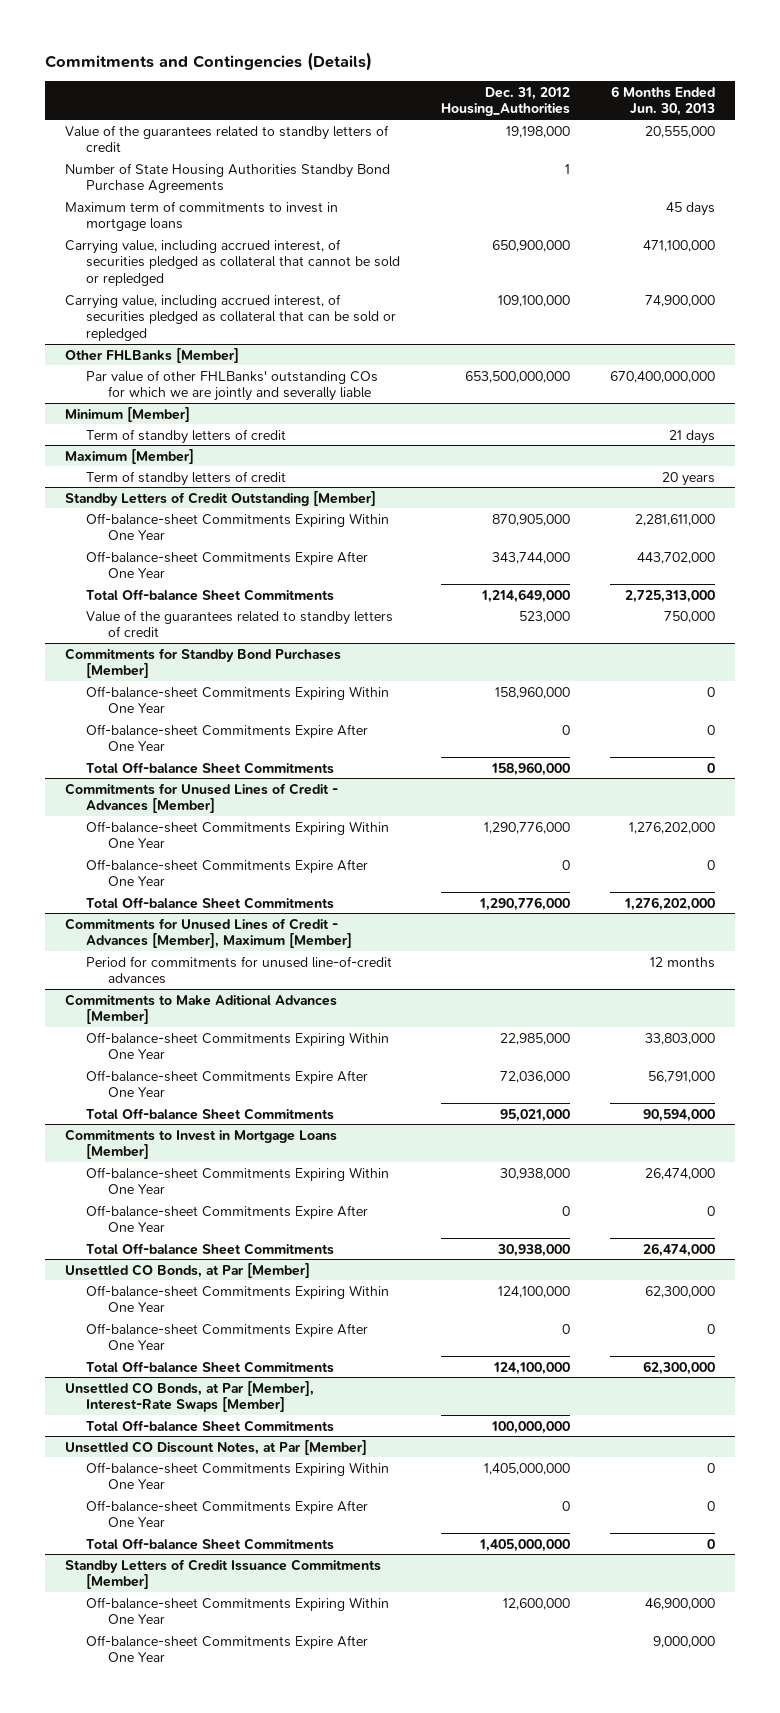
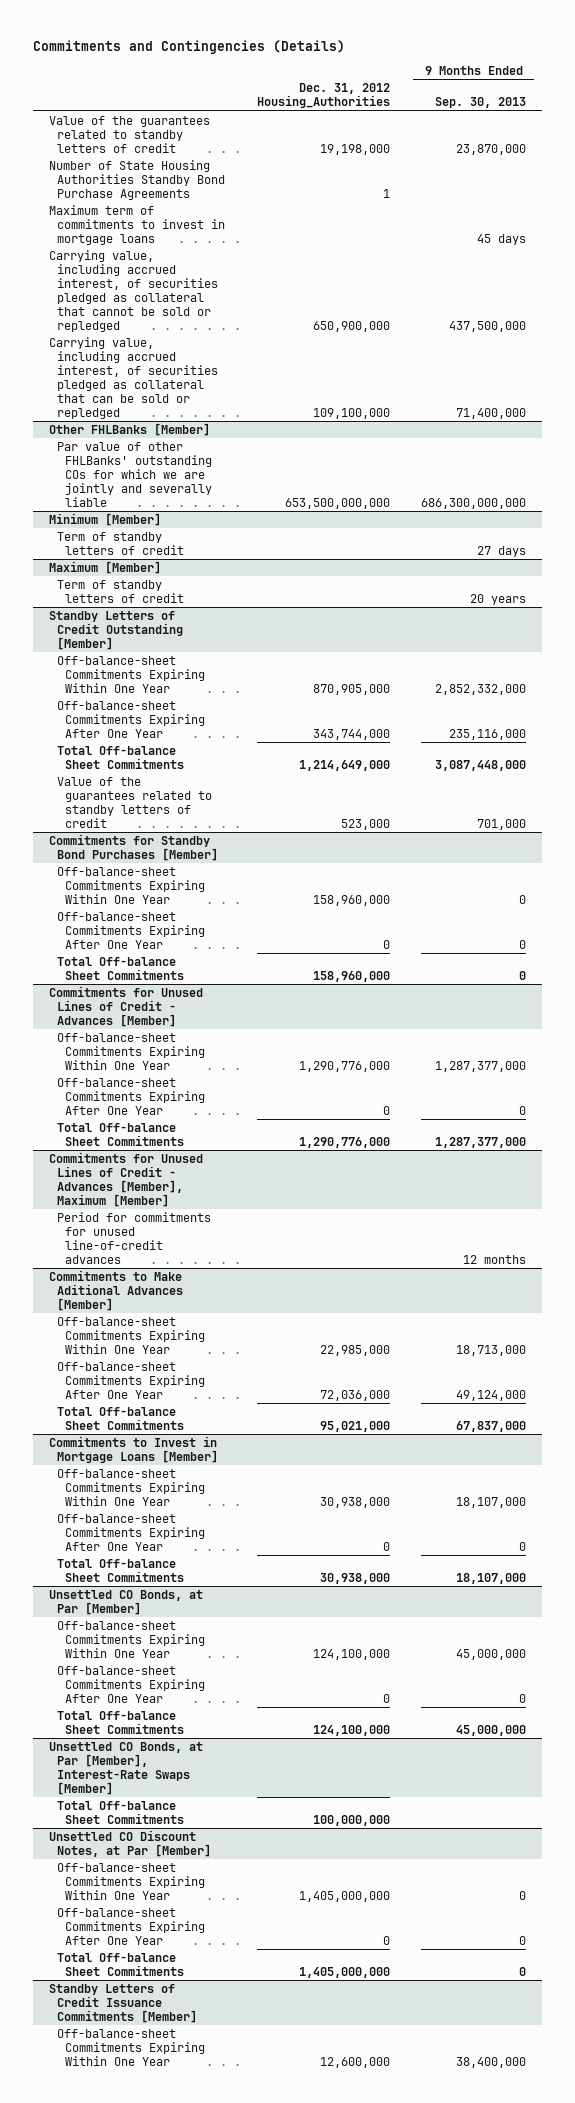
- | Dec. 31, 2012 Housing_Authorities | 6 Months Ended Jun. 30, 2013
+ | Dec. 31, 2012 Housing_Authorities | 9 Months Ended Sep. 30, 2013
@ Standby Letters of Credit Outstanding [Member]
- Off-balance-sheet Commitments Expire After One Year | 343,744,000 | 443,702,000
+ Off-balance-sheet Commitments Expiring After One Year | 343,744,000 | 235,116,000
@ Commitments for Standby Bond Purchases [Member]
- Off-balance-sheet Commitments Expire After One Year | 0 | 0
+ Off-balance-sheet Commitments Expiring After One Year | 0 | 0
@ Commitments for Unused Lines of Credit - Advances [Member]
- Off-balance-sheet Commitments Expire After One Year | 0 | 0
+ Off-balance-sheet Commitments Expiring After One Year | 0 | 0
@ Commitments to Make Aditional Advances [Member]
- Off-balance-sheet Commitments Expire After One Year | 72,036,000 | 56,791,000
+ Off-balance-sheet Commitments Expiring After One Year | 72,036,000 | 49,124,000
@ Commitments to Invest in Mortgage Loans [Member]
- Off-balance-sheet Commitments Expire After One Year | 0 | 0
+ Off-balance-sheet Commitments Expiring After One Year | 0 | 0
@ Unsettled CO Bonds, at Par [Member]
- Off-balance-sheet Commitments Expire After One Year | 0 | 0
+ Off-balance-sheet Commitments Expiring After One Year | 0 | 0
@ Unsettled CO Discount Notes, at Par [Member]
- Off-balance-sheet Commitments Expire After One Year | 0 | 0
+ Off-balance-sheet Commitments Expiring After One Year | 0 | 0
@ Standby Letters of Credit Issuance Commitments [Member]
- Off-balance-sheet Commitments Expire After One Year | | 9,000,000

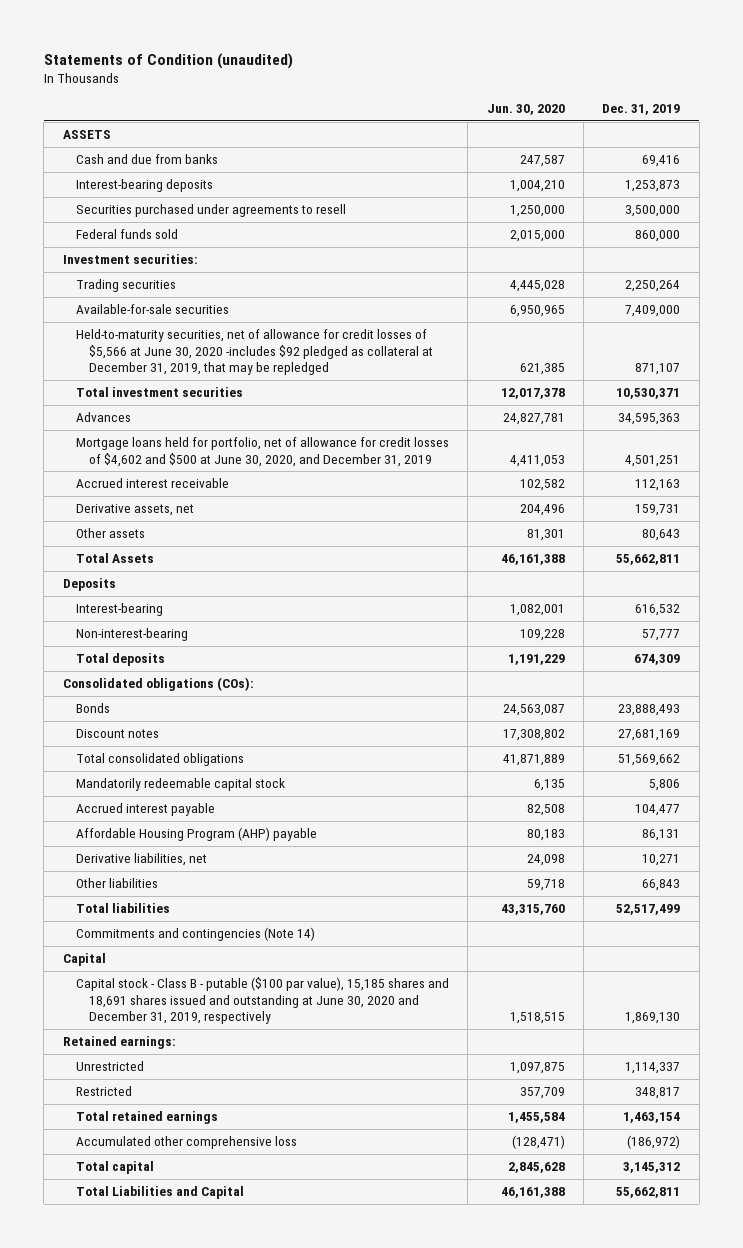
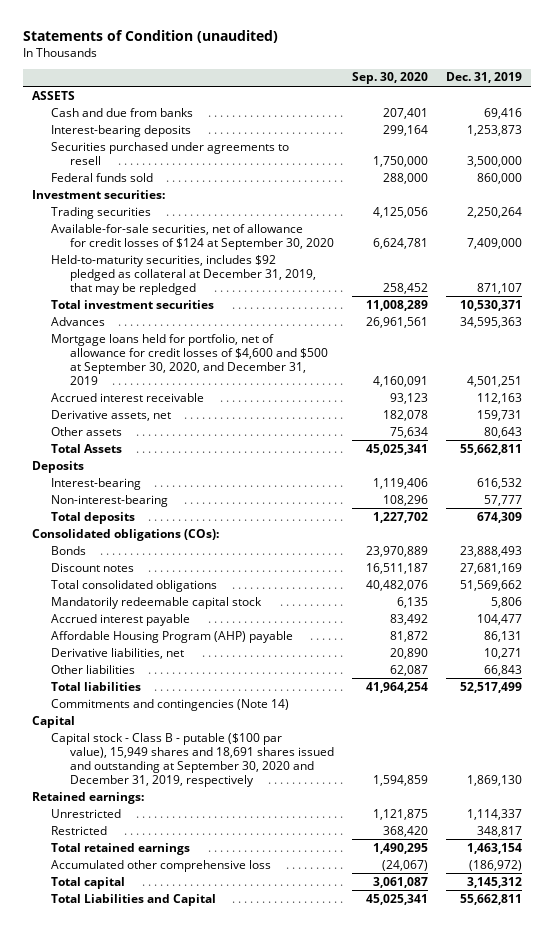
- | Jun. 30, 2020 | Dec. 31, 2019
+ | Sep. 30, 2020 | Dec. 31, 2019
- Available-for-sale securities | 6,950,965 | 7,409,000
- Held-to-maturity securities, net of allowance for credit losses of $5,566 at June 30, 2020 -includes $92 pledged as collateral at December 31, 2019, that may be repledged | 621,385 | 871,107
+ Available-for-sale securities, net of allowance for credit losses of $124 at September 30, 2020 | 6,624,781 | 7,409,000
+ Held-to-maturity securities, includes $92 pledged as collateral at December 31, 2019, that may be repledged | 258,452 | 871,107
- Mortgage loans held for portfolio, net of allowance for credit losses of $4,602 and $500 at June 30, 2020, and December 31, 2019 | 4,411,053 | 4,501,251
+ Mortgage loans held for portfolio, net of allowance for credit losses of $4,600 and $500 at September 30, 2020, and December 31, 2019 | 4,160,091 | 4,501,251
- Capital stock - Class B - putable ($100 par value), 15,185 shares and 18,691 shares issued and outstanding at June 30, 2020 and December 31, 2019, respectively | 1,518,515 | 1,869,130
+ Capital stock - Class B - putable ($100 par value), 15,949 shares and 18,691 shares issued and outstanding at September 30, 2020 and December 31, 2019, respectively | 1,594,859 | 1,869,130

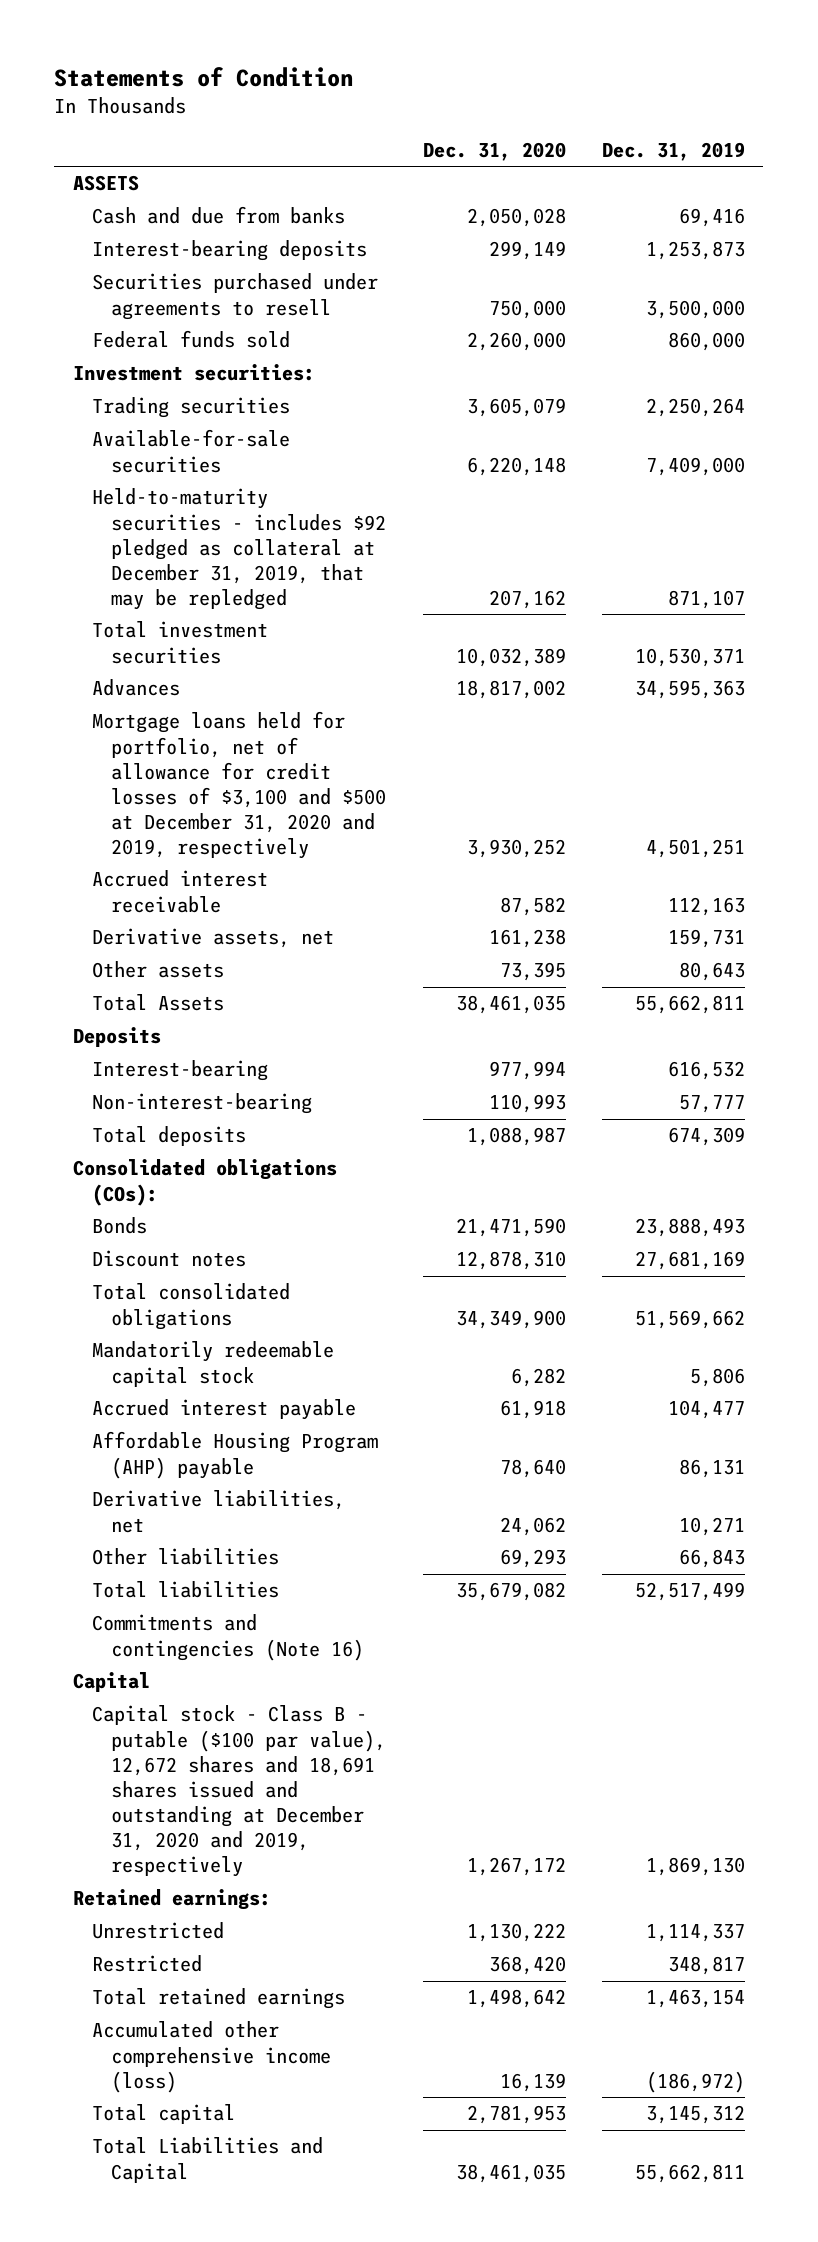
- Statements of Condition (unaudited)
+ Statements of Condition
- | Sep. 30, 2020 | Dec. 31, 2019
+ | Dec. 31, 2020 | Dec. 31, 2019
- Available-for-sale securities, net of allowance for credit losses of $124 at September 30, 2020 | 6,624,781 | 7,409,000
- Held-to-maturity securities, includes $92 pledged as collateral at December 31, 2019, that may be repledged | 258,452 | 871,107
+ Available-for-sale securities | 6,220,148 | 7,409,000
+ Held-to-maturity securities - includes $92 pledged as collateral at December 31, 2019, that may be repledged | 207,162 | 871,107
- Mortgage loans held for portfolio, net of allowance for credit losses of $4,600 and $500 at September 30, 2020, and December 31, 2019 | 4,160,091 | 4,501,251
+ Mortgage loans held for portfolio, net of allowance for credit losses of $3,100 and $500 at December 31, 2020 and 2019, respectively | 3,930,252 | 4,501,251
- Commitments and contingencies (Note 14)
+ Commitments and contingencies (Note 16)
- Capital stock - Class B - putable ($100 par value), 15,949 shares and 18,691 shares issued and outstanding at September 30, 2020 and December 31, 2019, respectively | 1,594,859 | 1,869,130
+ Capital stock - Class B - putable ($100 par value), 12,672 shares and 18,691 shares issued and outstanding at December 31, 2020 and 2019, respectively | 1,267,172 | 1,869,130
- Accumulated other comprehensive loss | (24,067) | (186,972)
+ Accumulated other comprehensive income (loss) | 16,139 | (186,972)

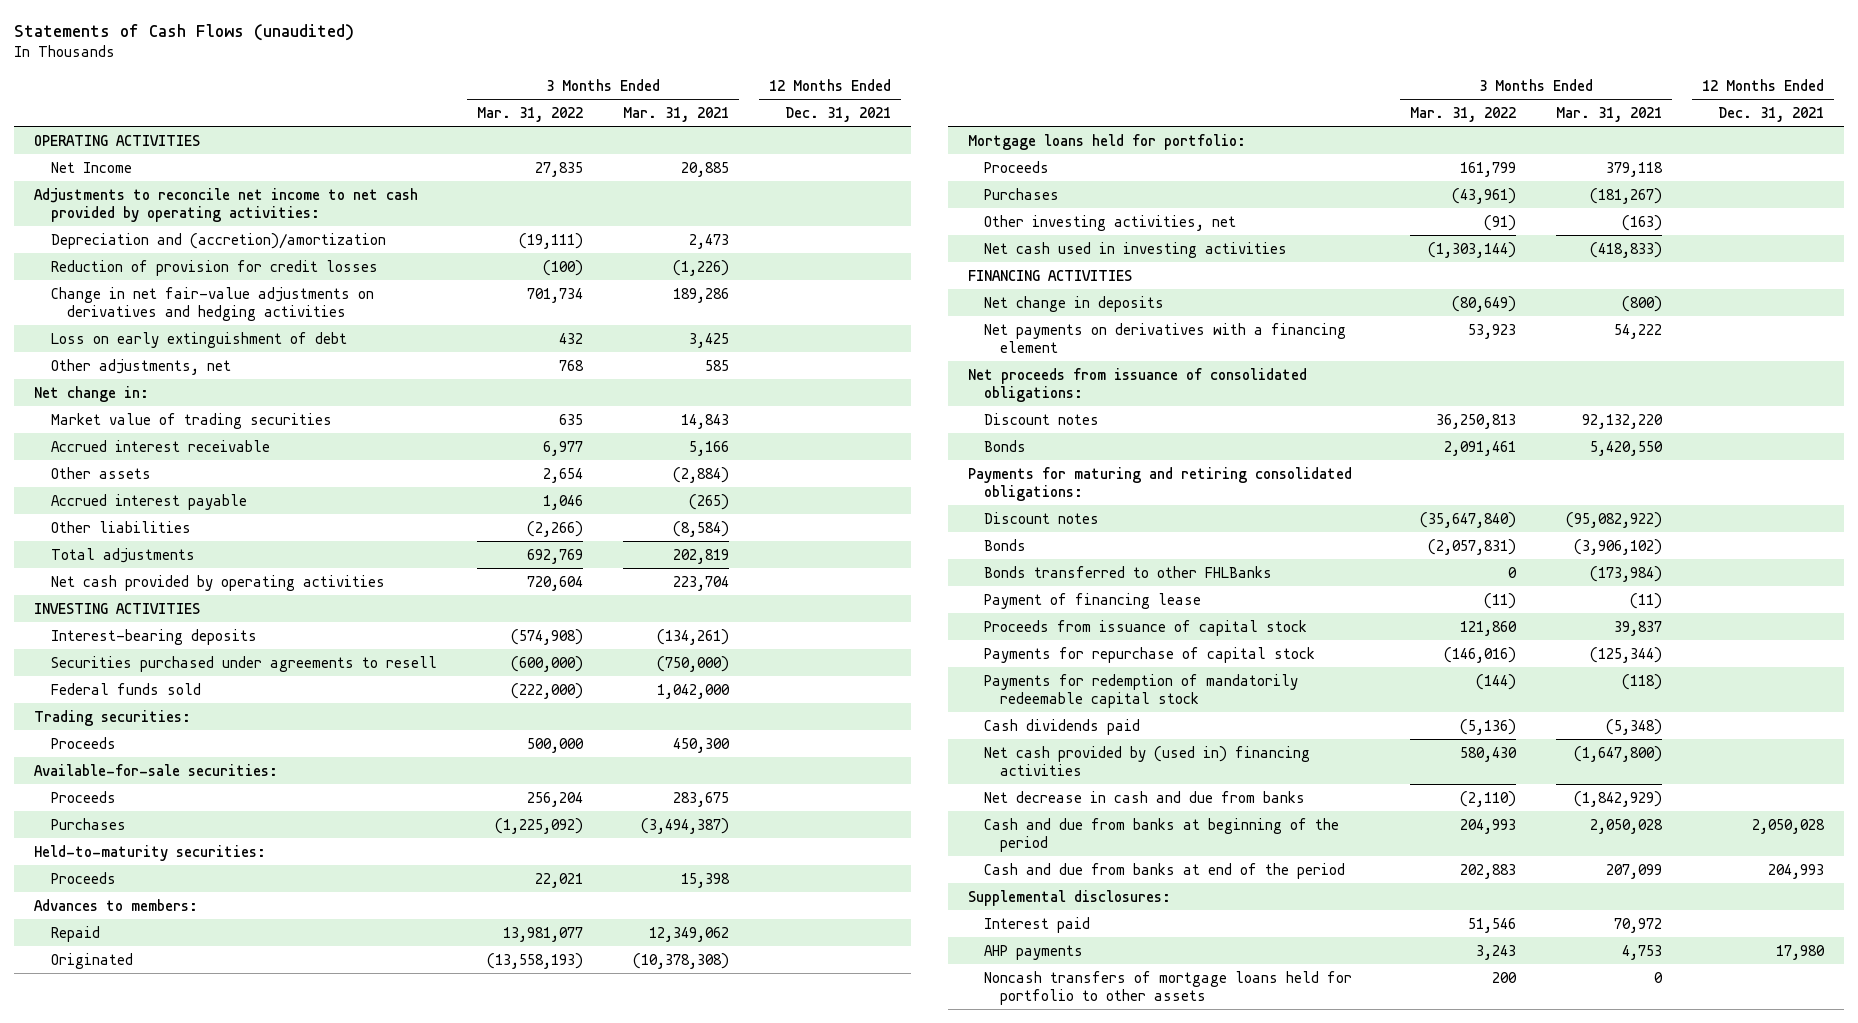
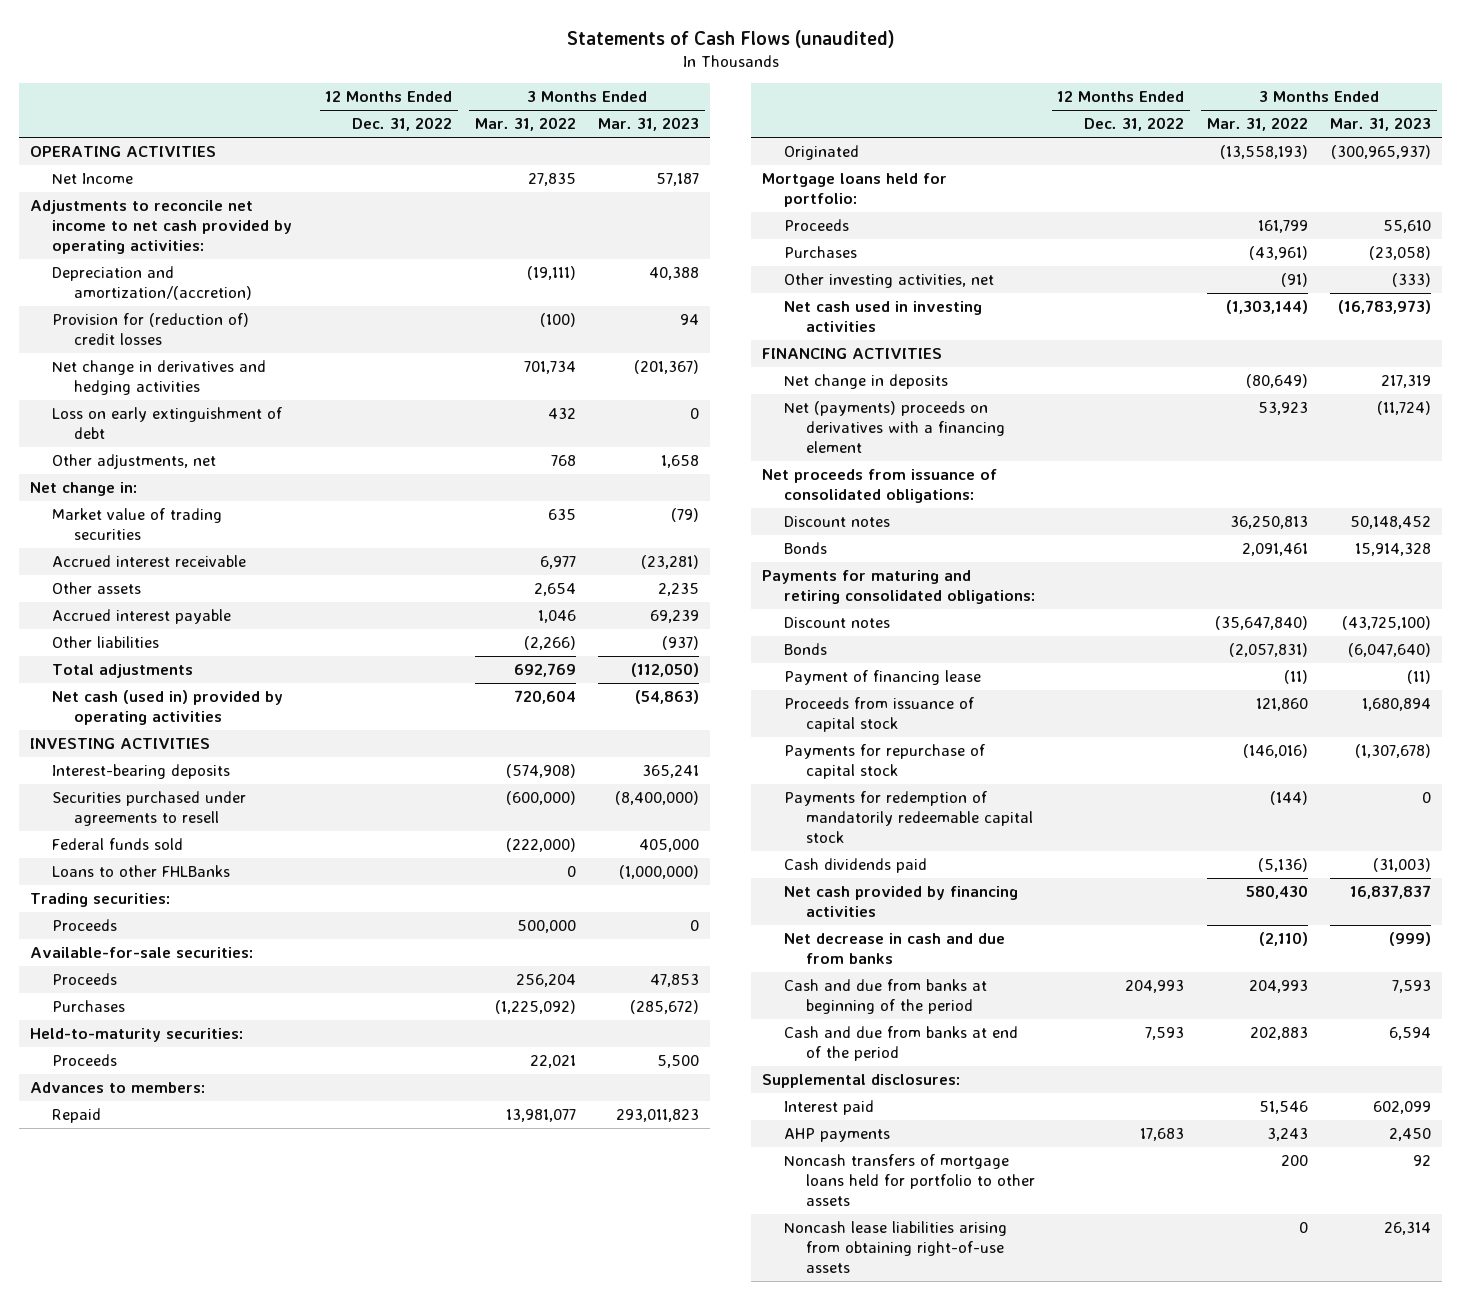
- | 3 Months Ended Mar. 31, 2022 | 3 Months Ended Mar. 31, 2021 | 12 Months Ended Dec. 31, 2021
+ | 12 Months Ended Dec. 31, 2022 | 3 Months Ended Mar. 31, 2022 | 3 Months Ended Mar. 31, 2023
- Depreciation and (accretion)/amortization | (19,111) | 2,473 |
- Reduction of provision for credit losses | (100) | (1,226) |
- Change in net fair-value adjustments on derivatives and hedging activities | 701,734 | 189,286 |
+ Depreciation and amortization/(accretion) | | (19,111) | 40,388
+ Provision for (reduction of) credit losses | | (100) | 94
+ Net change in derivatives and hedging activities | | 701,734 | (201,367)
- Net cash provided by operating activities | 720,604 | 223,704 |
+ Net cash (used in) provided by operating activities | | 720,604 | (54,863)
+ Loans to other FHLBanks | | 0 | (1,000,000)
- Net payments on derivatives with a financing element | 53,923 | 54,222 |
+ Net (payments) proceeds on derivatives with a financing element | | 53,923 | (11,724)
- Bonds transferred to other FHLBanks | 0 | (173,984) |
- Net cash provided by (used in) financing activities | 580,430 | (1,647,800) |
+ Net cash provided by financing activities | | 580,430 | 16,837,837
+ Noncash lease liabilities arising from obtaining right-of-use assets | | 0 | 26,314

